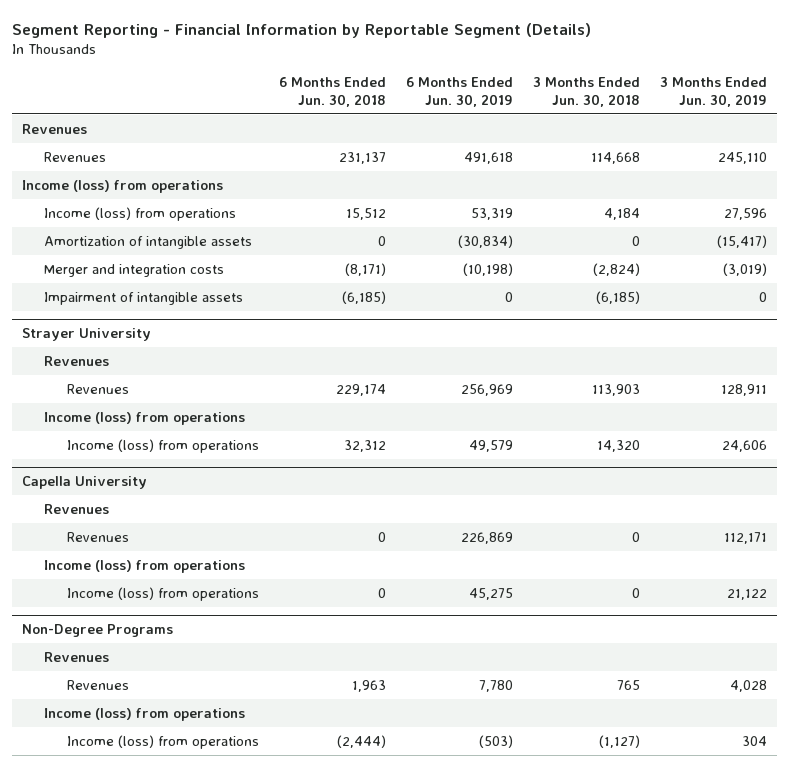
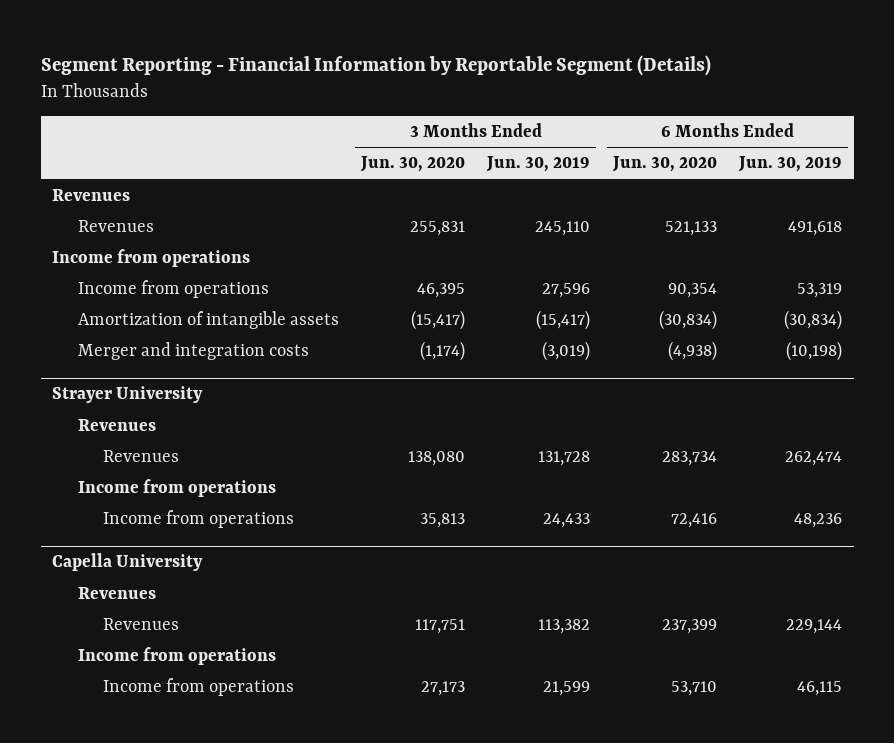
- | 6 Months Ended Jun. 30, 2018 | 6 Months Ended Jun. 30, 2019 | 3 Months Ended Jun. 30, 2018 | 3 Months Ended Jun. 30, 2019
+ | 3 Months Ended Jun. 30, 2020 | 3 Months Ended Jun. 30, 2019 | 6 Months Ended Jun. 30, 2020 | 6 Months Ended Jun. 30, 2019
- Income (loss) from operations
- Income (loss) from operations | 15,512 | 53,319 | 4,184 | 27,596
+ Income from operations
+ Income from operations | 46,395 | 27,596 | 90,354 | 53,319
- Impairment of intangible assets | (6,185) | 0 | (6,185) | 0
@ Strayer University
- Revenues | 229,174 | 256,969 | 113,903 | 128,911
- Income (loss) from operations
- Income (loss) from operations | 32,312 | 49,579 | 14,320 | 24,606
+ Revenues | 138,080 | 131,728 | 283,734 | 262,474
+ Income from operations
+ Income from operations | 35,813 | 24,433 | 72,416 | 48,236
@ Capella University
- Revenues | 0 | 226,869 | 0 | 112,171
- Income (loss) from operations
- Income (loss) from operations | 0 | 45,275 | 0 | 21,122
- Non-Degree Programs
- Revenues
- Revenues | 1,963 | 7,780 | 765 | 4,028
- Income (loss) from operations
- Income (loss) from operations | (2,444) | (503) | (1,127) | 304
@ Capella University
+ Revenues | 117,751 | 113,382 | 237,399 | 229,144
+ Income from operations
+ Income from operations | 27,173 | 21,599 | 53,710 | 46,115

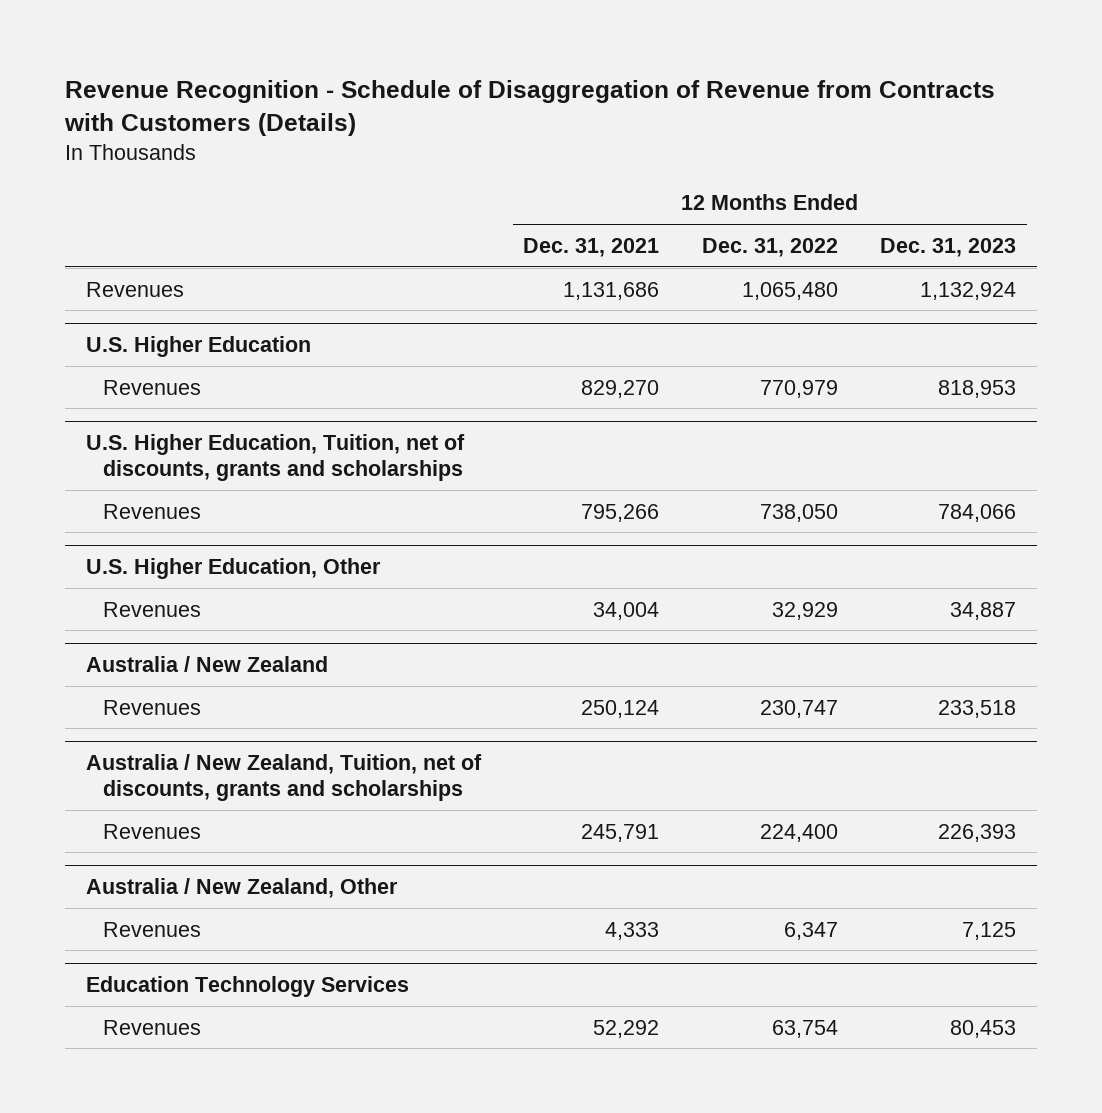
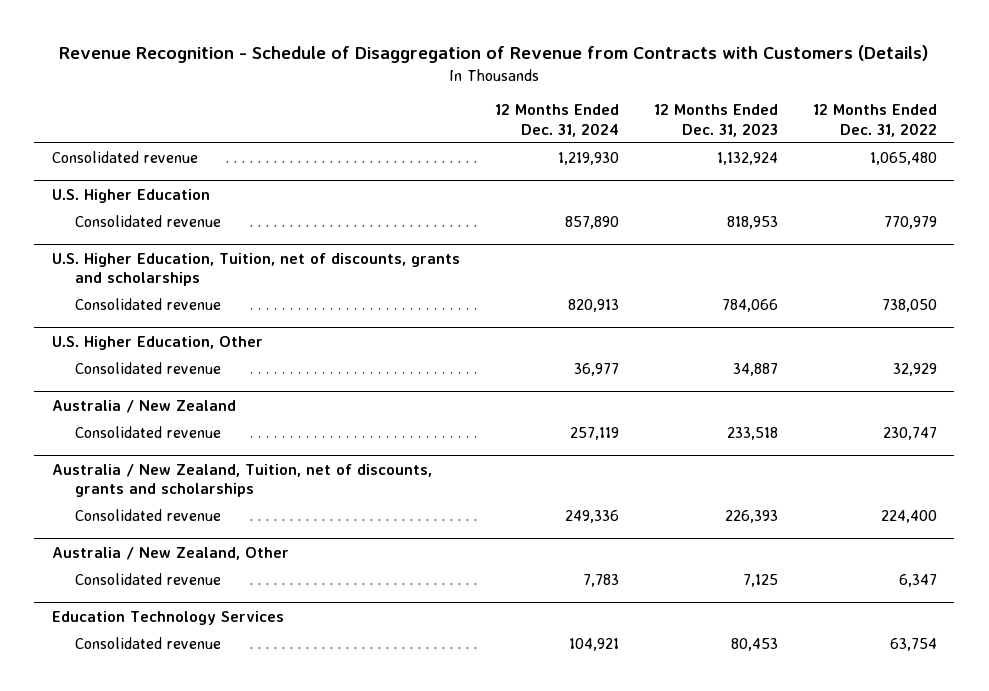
- | 12 Months Ended Dec. 31, 2021 | 12 Months Ended Dec. 31, 2022 | 12 Months Ended Dec. 31, 2023
+ | 12 Months Ended Dec. 31, 2024 | 12 Months Ended Dec. 31, 2023 | 12 Months Ended Dec. 31, 2022
- Revenues | 1,131,686 | 1,065,480 | 1,132,924
+ Consolidated revenue | 1,219,930 | 1,132,924 | 1,065,480
@ U.S. Higher Education
- Revenues | 829,270 | 770,979 | 818,953
+ Consolidated revenue | 857,890 | 818,953 | 770,979
@ U.S. Higher Education, Tuition, net of discounts, grants and scholarships
- Revenues | 795,266 | 738,050 | 784,066
+ Consolidated revenue | 820,913 | 784,066 | 738,050
@ U.S. Higher Education, Other
- Revenues | 34,004 | 32,929 | 34,887
+ Consolidated revenue | 36,977 | 34,887 | 32,929
@ Australia / New Zealand
- Revenues | 250,124 | 230,747 | 233,518
+ Consolidated revenue | 257,119 | 233,518 | 230,747
@ Australia / New Zealand, Tuition, net of discounts, grants and scholarships
- Revenues | 245,791 | 224,400 | 226,393
+ Consolidated revenue | 249,336 | 226,393 | 224,400
@ Australia / New Zealand, Other
- Revenues | 4,333 | 6,347 | 7,125
+ Consolidated revenue | 7,783 | 7,125 | 6,347
@ Education Technology Services
- Revenues | 52,292 | 63,754 | 80,453
+ Consolidated revenue | 104,921 | 80,453 | 63,754

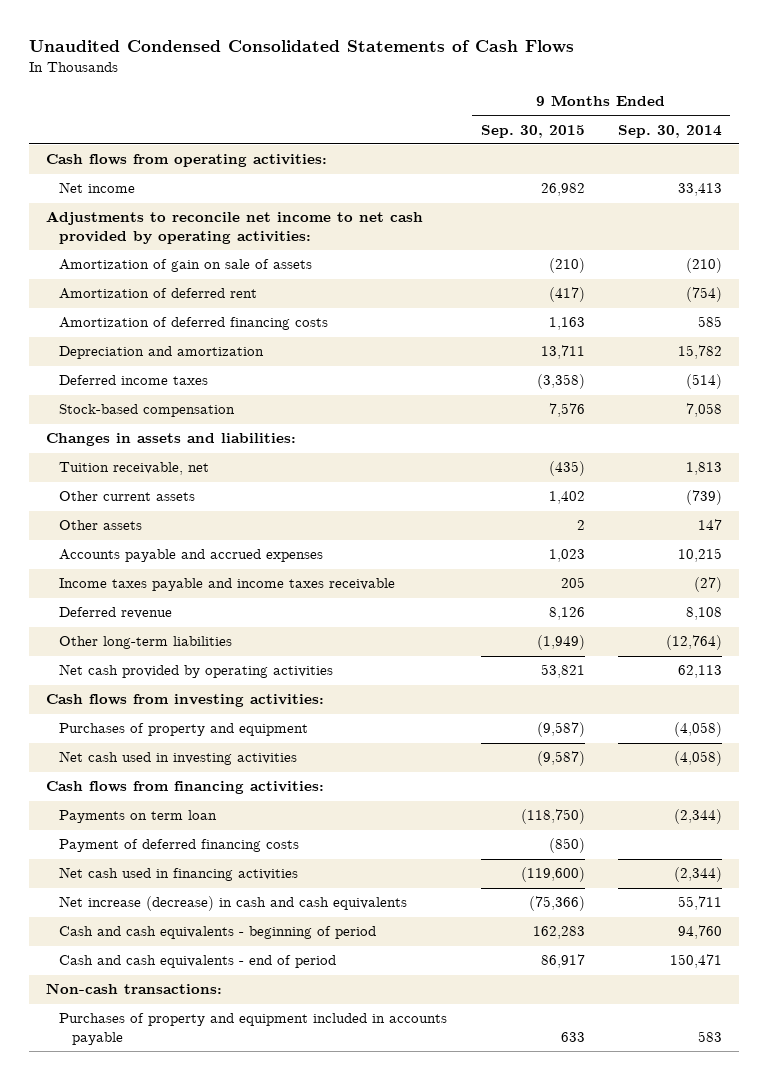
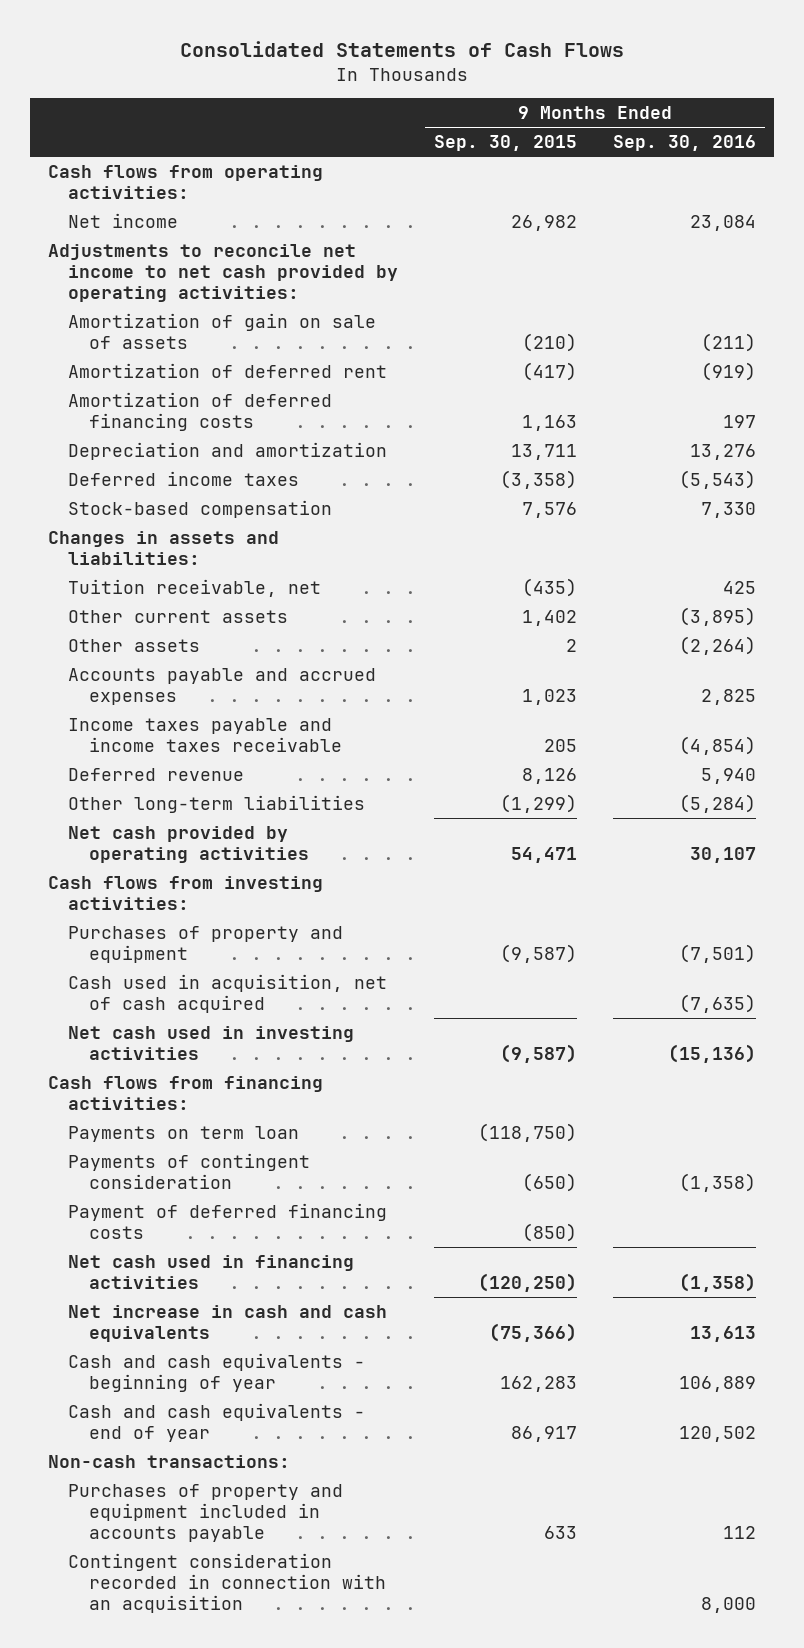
- Unaudited Condensed Consolidated Statements of Cash Flows
+ Consolidated Statements of Cash Flows
- | 9 Months Ended Sep. 30, 2015 | 9 Months Ended Sep. 30, 2014
+ | 9 Months Ended Sep. 30, 2015 | 9 Months Ended Sep. 30, 2016
- Other long-term liabilities | (1,949) | (12,764)
- Net cash provided by operating activities | 53,821 | 62,113
+ Other long-term liabilities | (1,299) | (5,284)
+ Net cash provided by operating activities | 54,471 | 30,107
+ Cash used in acquisition, net of cash acquired | | (7,635)
+ Payments of contingent consideration | (650) | (1,358)
- Net cash used in financing activities | (119,600) | (2,344)
- Net increase (decrease) in cash and cash equivalents | (75,366) | 55,711
- Cash and cash equivalents - beginning of period | 162,283 | 94,760
- Cash and cash equivalents - end of period | 86,917 | 150,471
+ Net cash used in financing activities | (120,250) | (1,358)
+ Net increase in cash and cash equivalents | (75,366) | 13,613
+ Cash and cash equivalents - beginning of year | 162,283 | 106,889
+ Cash and cash equivalents - end of year | 86,917 | 120,502
+ Contingent consideration recorded in connection with an acquisition | | 8,000

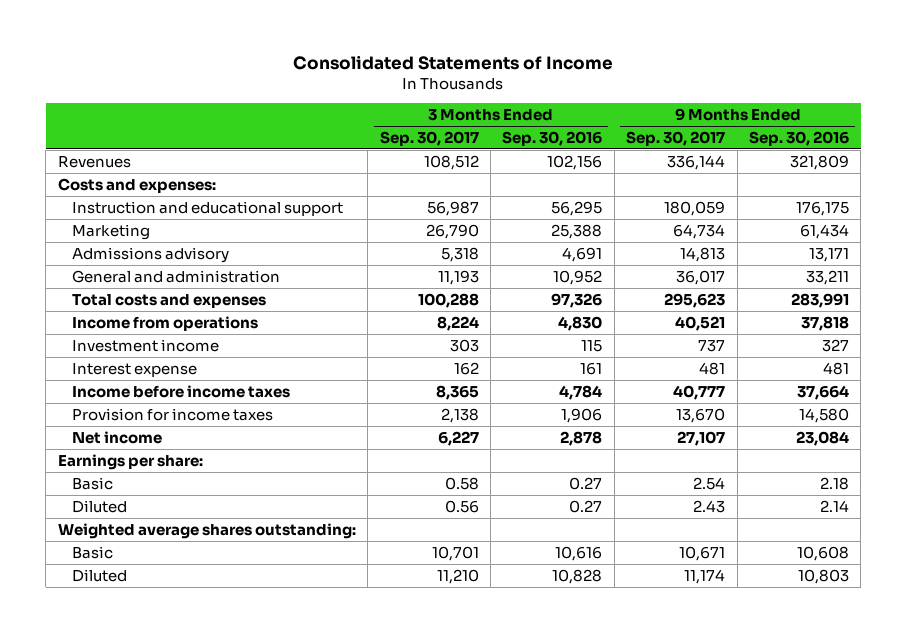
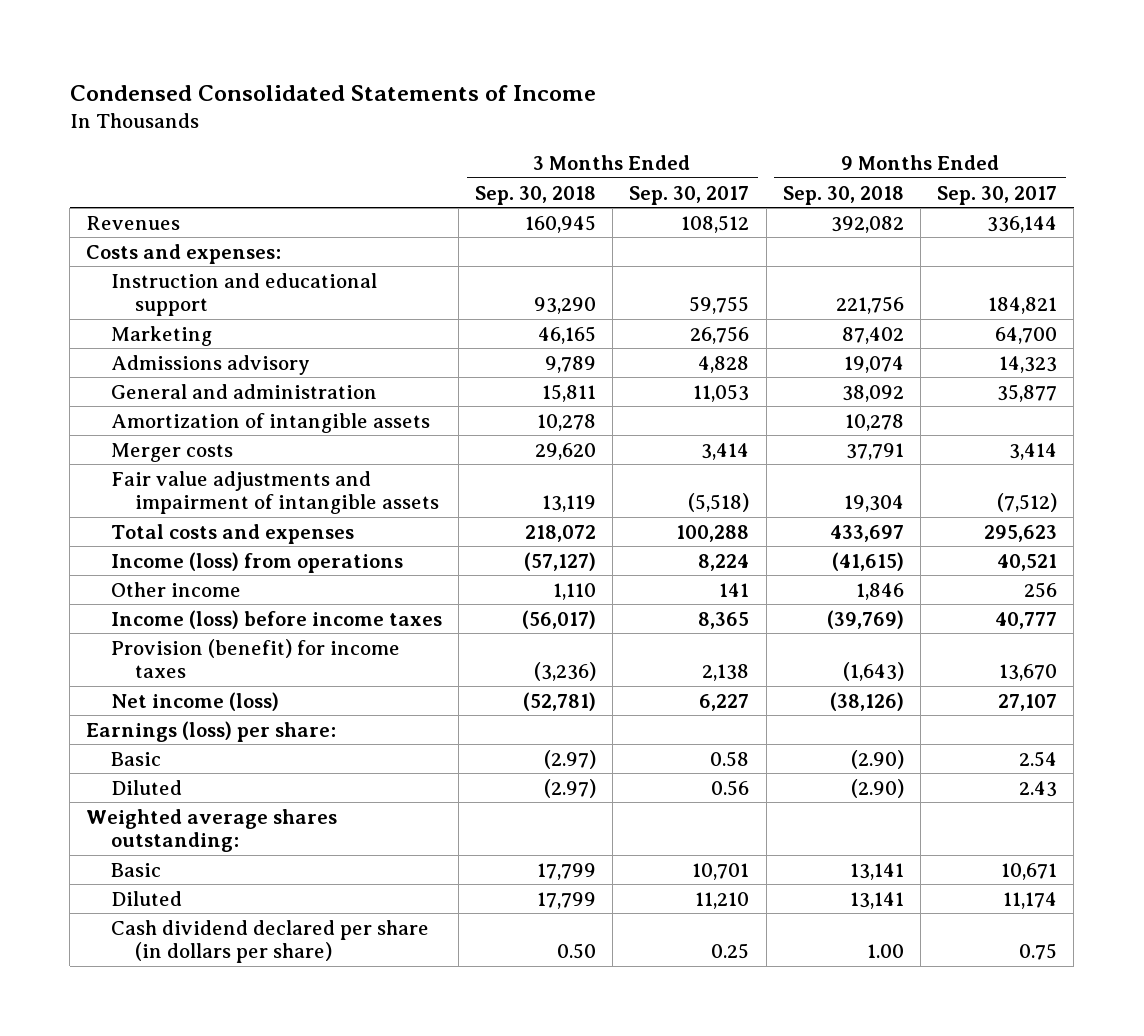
- Consolidated Statements of Income
+ Condensed Consolidated Statements of Income
- | 3 Months Ended Sep. 30, 2017 | 3 Months Ended Sep. 30, 2016 | 9 Months Ended Sep. 30, 2017 | 9 Months Ended Sep. 30, 2016
+ | 3 Months Ended Sep. 30, 2018 | 3 Months Ended Sep. 30, 2017 | 9 Months Ended Sep. 30, 2018 | 9 Months Ended Sep. 30, 2017
- Instruction and educational support | 56,987 | 56,295 | 180,059 | 176,175
- Marketing | 26,790 | 25,388 | 64,734 | 61,434
- Admissions advisory | 5,318 | 4,691 | 14,813 | 13,171
- General and administration | 11,193 | 10,952 | 36,017 | 33,211
+ Instruction and educational support | 93,290 | 59,755 | 221,756 | 184,821
+ Marketing | 46,165 | 26,756 | 87,402 | 64,700
+ Admissions advisory | 9,789 | 4,828 | 19,074 | 14,323
+ General and administration | 15,811 | 11,053 | 38,092 | 35,877
+ Amortization of intangible assets | 10,278 | | 10,278 |
+ Merger costs | 29,620 | 3,414 | 37,791 | 3,414
+ Fair value adjustments and impairment of intangible assets | 13,119 | (5,518) | 19,304 | (7,512)
- Income from operations | 8,224 | 4,830 | 40,521 | 37,818
- Investment income | 303 | 115 | 737 | 327
- Interest expense | 162 | 161 | 481 | 481
- Income before income taxes | 8,365 | 4,784 | 40,777 | 37,664
- Provision for income taxes | 2,138 | 1,906 | 13,670 | 14,580
- Net income | 6,227 | 2,878 | 27,107 | 23,084
- Earnings per share:
+ Income (loss) from operations | (57,127) | 8,224 | (41,615) | 40,521
+ Other income | 1,110 | 141 | 1,846 | 256
+ Income (loss) before income taxes | (56,017) | 8,365 | (39,769) | 40,777
+ Provision (benefit) for income taxes | (3,236) | 2,138 | (1,643) | 13,670
+ Net income (loss) | (52,781) | 6,227 | (38,126) | 27,107
+ Earnings (loss) per share:
+ Cash dividend declared per share (in dollars per share) | 0.50 | 0.25 | 1.00 | 0.75

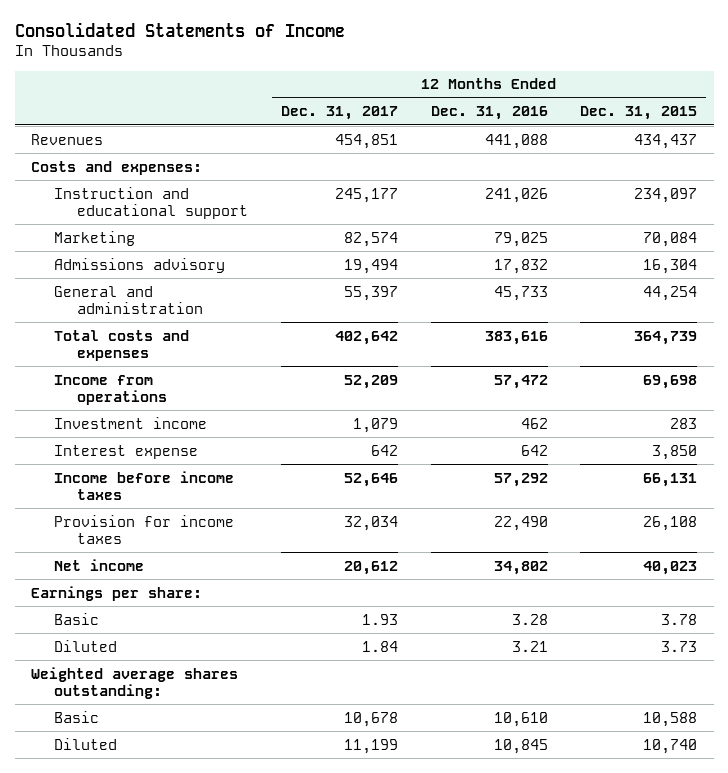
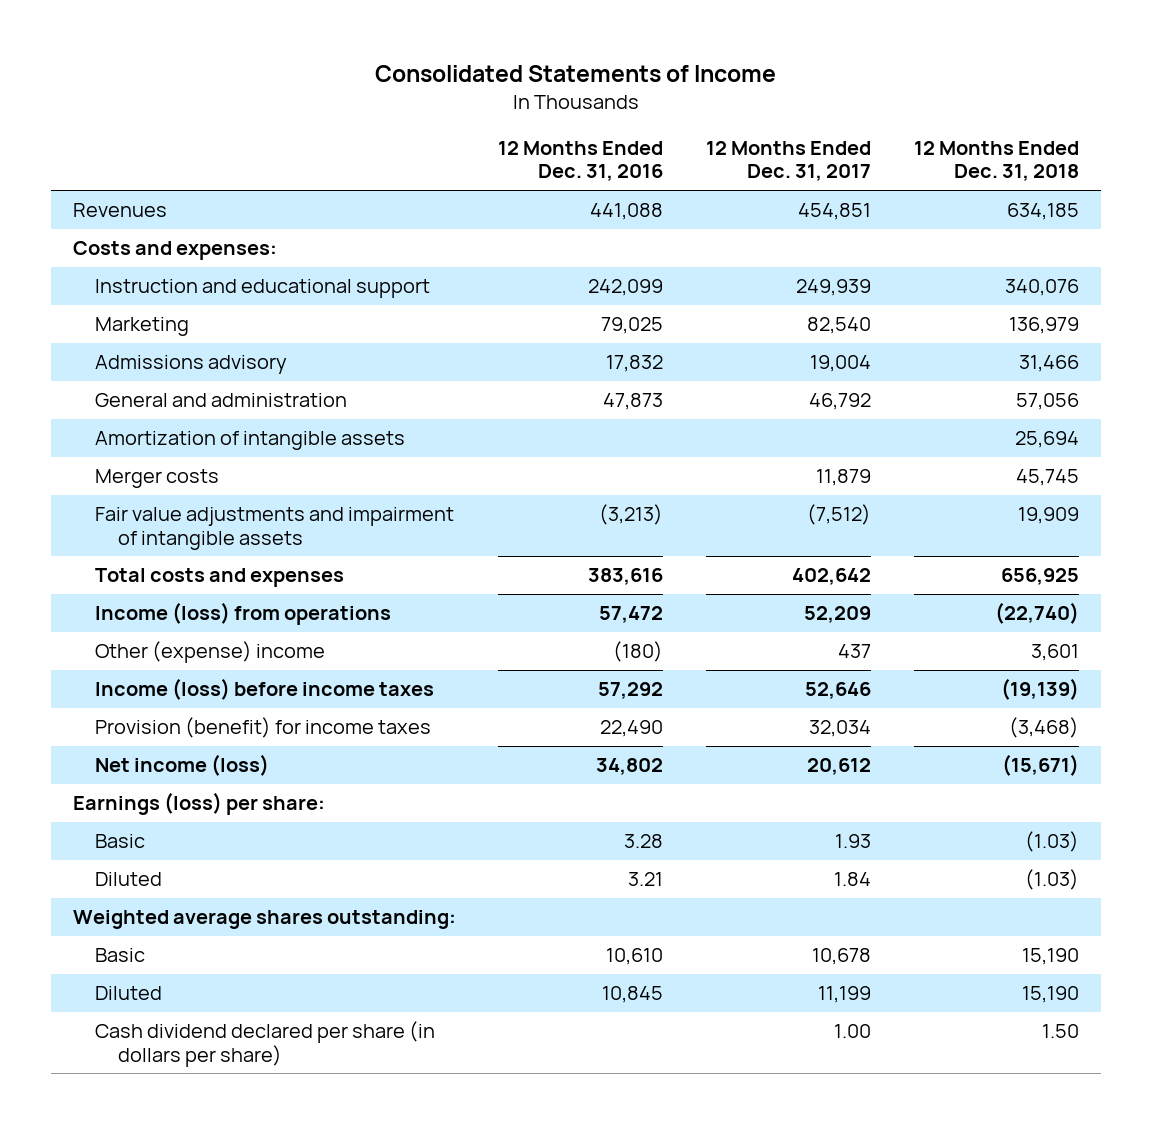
- | 12 Months Ended Dec. 31, 2017 | 12 Months Ended Dec. 31, 2016 | 12 Months Ended Dec. 31, 2015
+ | 12 Months Ended Dec. 31, 2016 | 12 Months Ended Dec. 31, 2017 | 12 Months Ended Dec. 31, 2018
- Instruction and educational support | 245,177 | 241,026 | 234,097
- Marketing | 82,574 | 79,025 | 70,084
- Admissions advisory | 19,494 | 17,832 | 16,304
- General and administration | 55,397 | 45,733 | 44,254
+ Instruction and educational support | 242,099 | 249,939 | 340,076
+ Marketing | 79,025 | 82,540 | 136,979
+ Admissions advisory | 17,832 | 19,004 | 31,466
+ General and administration | 47,873 | 46,792 | 57,056
+ Amortization of intangible assets | | | 25,694
+ Merger costs | | 11,879 | 45,745
+ Fair value adjustments and impairment of intangible assets | (3,213) | (7,512) | 19,909
- Income from operations | 52,209 | 57,472 | 69,698
- Investment income | 1,079 | 462 | 283
- Interest expense | 642 | 642 | 3,850
- Income before income taxes | 52,646 | 57,292 | 66,131
- Provision for income taxes | 32,034 | 22,490 | 26,108
- Net income | 20,612 | 34,802 | 40,023
- Earnings per share:
+ Income (loss) from operations | 57,472 | 52,209 | (22,740)
+ Other (expense) income | (180) | 437 | 3,601
+ Income (loss) before income taxes | 57,292 | 52,646 | (19,139)
+ Provision (benefit) for income taxes | 22,490 | 32,034 | (3,468)
+ Net income (loss) | 34,802 | 20,612 | (15,671)
+ Earnings (loss) per share:
+ Cash dividend declared per share (in dollars per share) | | 1.00 | 1.50

